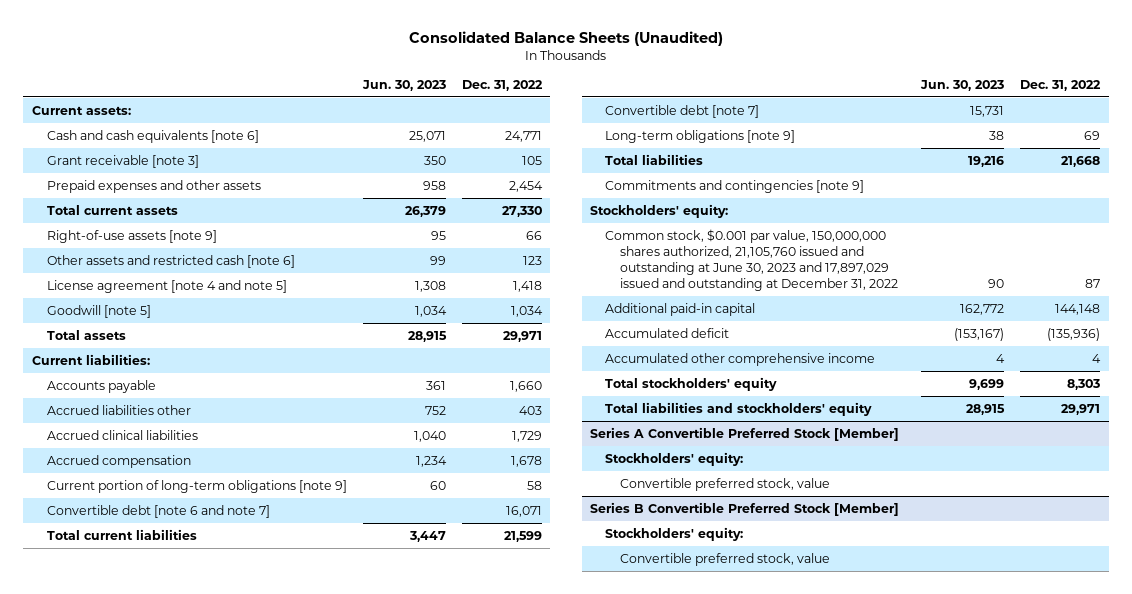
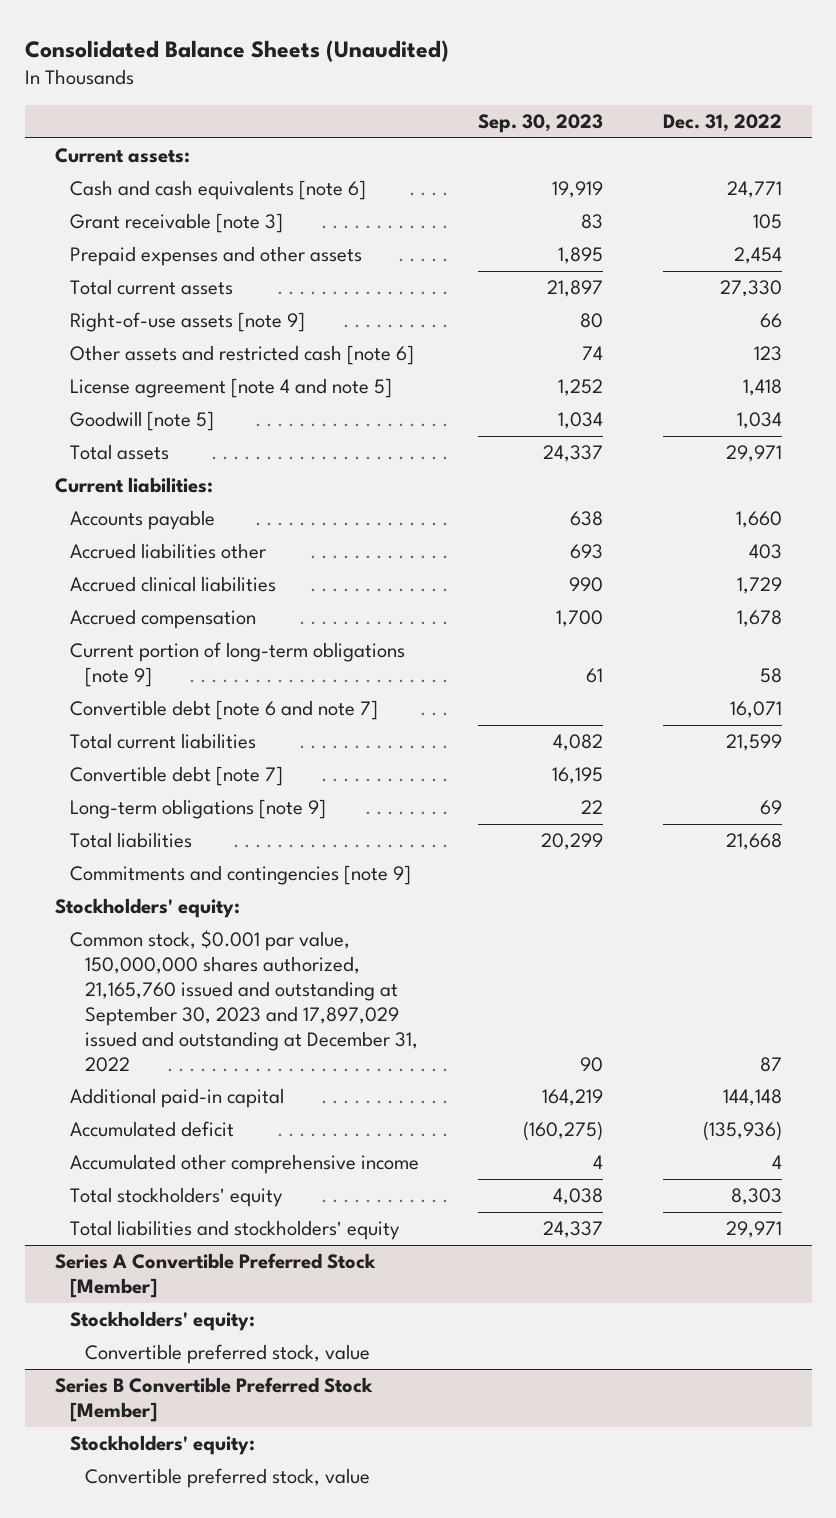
- | Jun. 30, 2023 | Dec. 31, 2022
+ | Sep. 30, 2023 | Dec. 31, 2022
- Common stock, $0.001 par value, 150,000,000 shares authorized, 21,105,760 issued and outstanding at June 30, 2023 and 17,897,029 issued and outstanding at December 31, 2022 | 90 | 87
+ Common stock, $0.001 par value, 150,000,000 shares authorized, 21,165,760 issued and outstanding at September 30, 2023 and 17,897,029 issued and outstanding at December 31, 2022 | 90 | 87

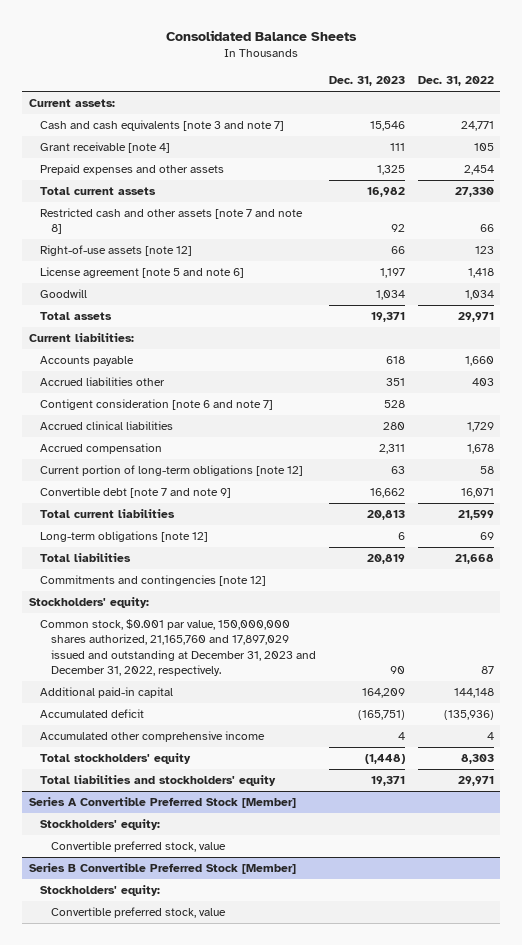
- Consolidated Balance Sheets (Unaudited)
+ Consolidated Balance Sheets
- | Sep. 30, 2023 | Dec. 31, 2022
+ | Dec. 31, 2023 | Dec. 31, 2022
- Cash and cash equivalents [note 6] | 19,919 | 24,771
- Grant receivable [note 3] | 83 | 105
+ Cash and cash equivalents [note 3 and note 7] | 15,546 | 24,771
+ Grant receivable [note 4] | 111 | 105
- Right-of-use assets [note 9] | 80 | 66
- Other assets and restricted cash [note 6] | 74 | 123
- License agreement [note 4 and note 5] | 1,252 | 1,418
- Goodwill [note 5] | 1,034 | 1,034
+ Restricted cash and other assets [note 7 and note 8] | 92 | 66
+ Right-of-use assets [note 12] | 66 | 123
+ License agreement [note 5 and note 6] | 1,197 | 1,418
+ Goodwill | 1,034 | 1,034
+ Contigent consideration [note 6 and note 7] | 528 |
- Current portion of long-term obligations [note 9] | 61 | 58
- Convertible debt [note 6 and note 7] | | 16,071
+ Current portion of long-term obligations [note 12] | 63 | 58
+ Convertible debt [note 7 and note 9] | 16,662 | 16,071
- Convertible debt [note 7] | 16,195 |
- Long-term obligations [note 9] | 22 | 69
+ Long-term obligations [note 12] | 6 | 69
- Commitments and contingencies [note 9]
+ Commitments and contingencies [note 12]
- Common stock, $0.001 par value, 150,000,000 shares authorized, 21,165,760 issued and outstanding at September 30, 2023 and 17,897,029 issued and outstanding at December 31, 2022 | 90 | 87
+ Common stock, $0.001 par value, 150,000,000 shares authorized, 21,165,760 and 17,897,029 issued and outstanding at December 31, 2023 and December 31, 2022, respectively. | 90 | 87

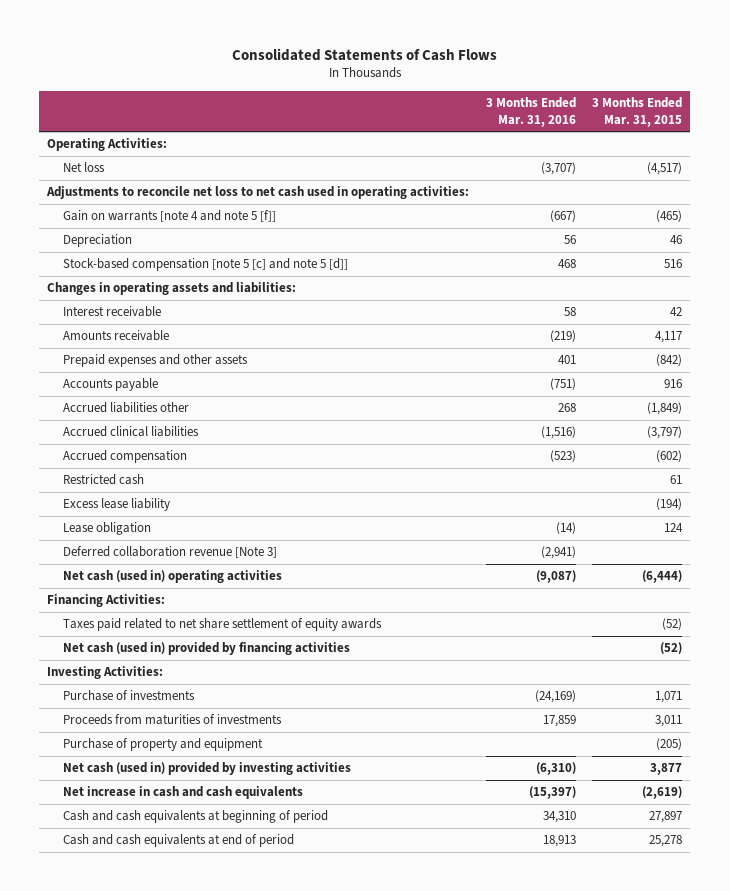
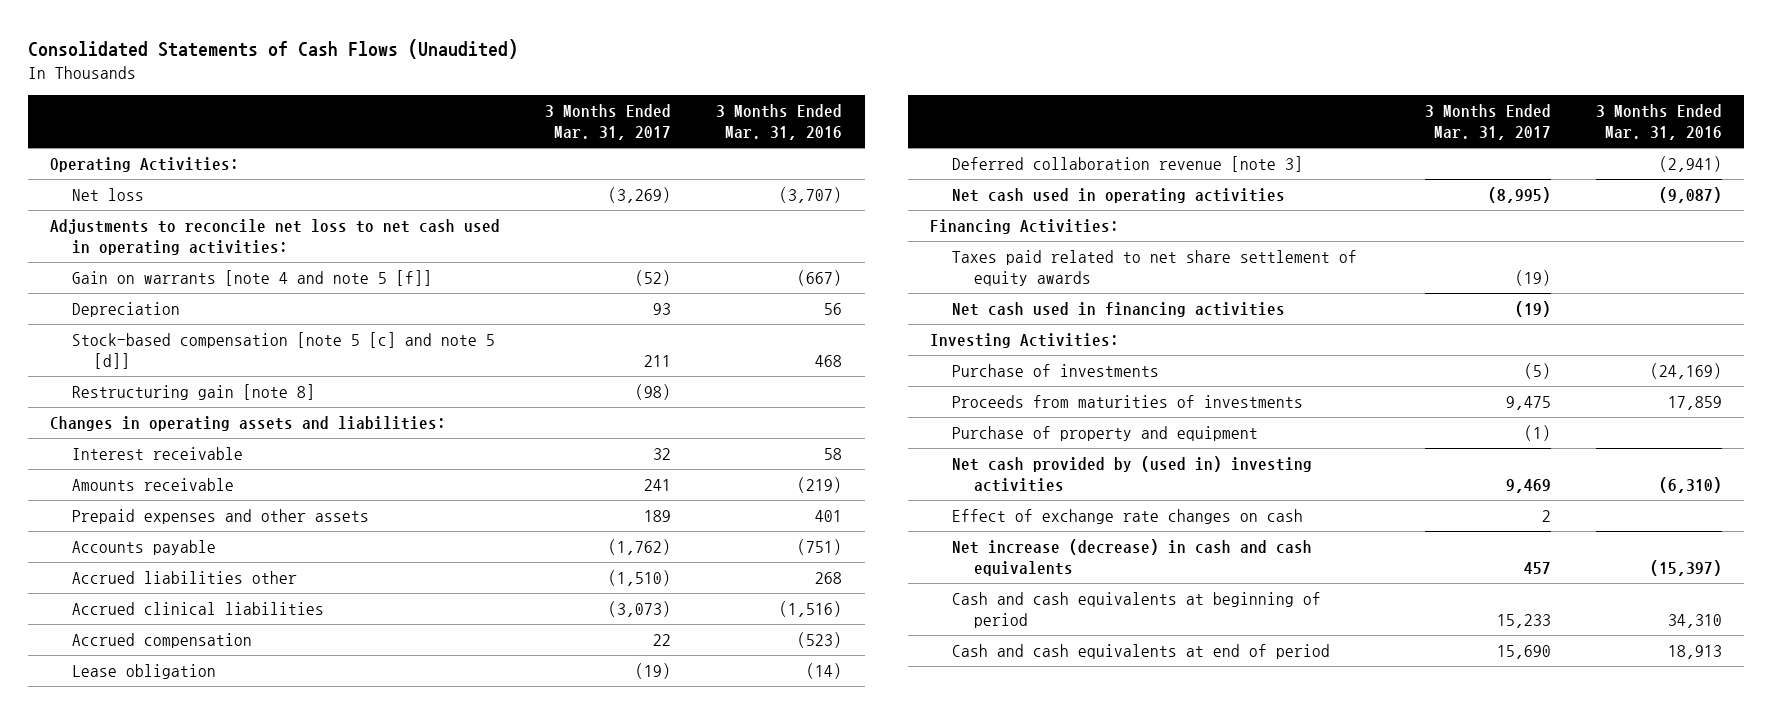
- Consolidated Statements of Cash Flows
+ Consolidated Statements of Cash Flows (Unaudited)
- | 3 Months Ended Mar. 31, 2016 | 3 Months Ended Mar. 31, 2015
+ | 3 Months Ended Mar. 31, 2017 | 3 Months Ended Mar. 31, 2016
+ Restructuring gain [note 8] | (98) |
- Restricted cash | | 61
- Excess lease liability | | (194)
- Deferred collaboration revenue [Note 3] | (2,941) |
- Net cash (used in) operating activities | (9,087) | (6,444)
+ Deferred collaboration revenue [note 3] | | (2,941)
+ Net cash used in operating activities | (8,995) | (9,087)
- Net cash (used in) provided by financing activities | | (52)
+ Net cash used in financing activities | (19) |
- Net cash (used in) provided by investing activities | (6,310) | 3,877
- Net increase in cash and cash equivalents | (15,397) | (2,619)
+ Net cash provided by (used in) investing activities | 9,469 | (6,310)
+ Effect of exchange rate changes on cash | 2 |
+ Net increase (decrease) in cash and cash equivalents | 457 | (15,397)

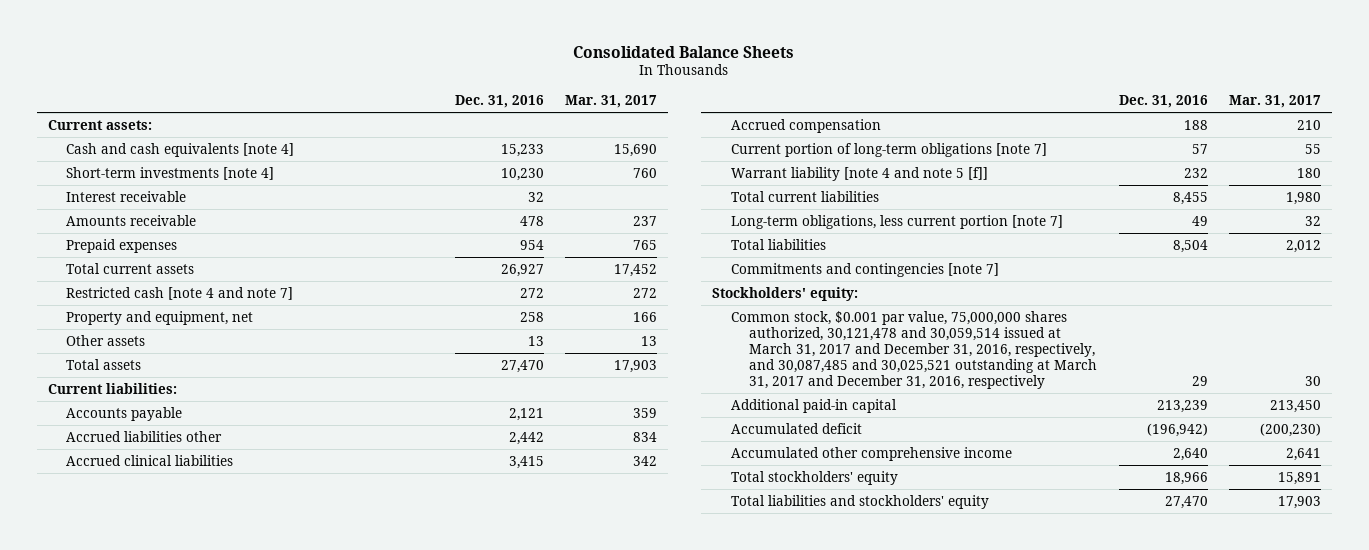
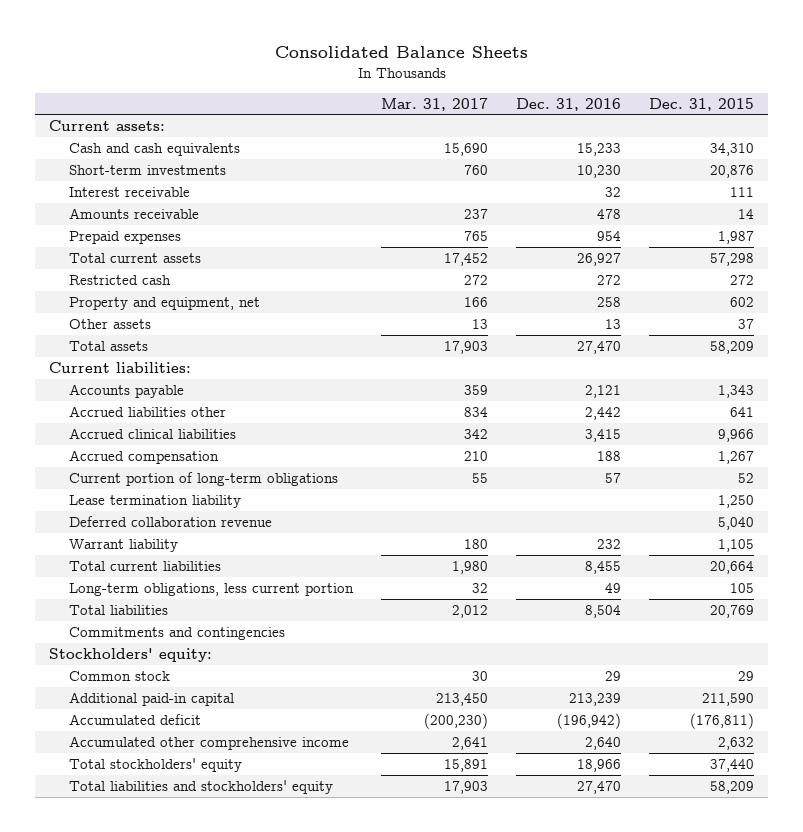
- | Dec. 31, 2016 | Mar. 31, 2017
+ | Mar. 31, 2017 | Dec. 31, 2016 | Dec. 31, 2015
- Cash and cash equivalents [note 4] | 15,233 | 15,690
- Short-term investments [note 4] | 10,230 | 760
+ Cash and cash equivalents | 15,690 | 15,233 | 34,310
+ Short-term investments | 760 | 10,230 | 20,876
- Restricted cash [note 4 and note 7] | 272 | 272
+ Restricted cash | 272 | 272 | 272
- Current portion of long-term obligations [note 7] | 57 | 55
- Warrant liability [note 4 and note 5 [f]] | 232 | 180
+ Current portion of long-term obligations | 55 | 57 | 52
+ Lease termination liability | | | 1,250
+ Deferred collaboration revenue | | | 5,040
+ Warrant liability | 180 | 232 | 1,105
- Long-term obligations, less current portion [note 7] | 49 | 32
+ Long-term obligations, less current portion | 32 | 49 | 105
- Commitments and contingencies [note 7]
+ Commitments and contingencies
- Common stock, $0.001 par value, 75,000,000 shares authorized, 30,121,478 and 30,059,514 issued at March 31, 2017 and December 31, 2016, respectively, and 30,087,485 and 30,025,521 outstanding at March 31, 2017 and December 31, 2016, respectively | 29 | 30
+ Common stock | 30 | 29 | 29

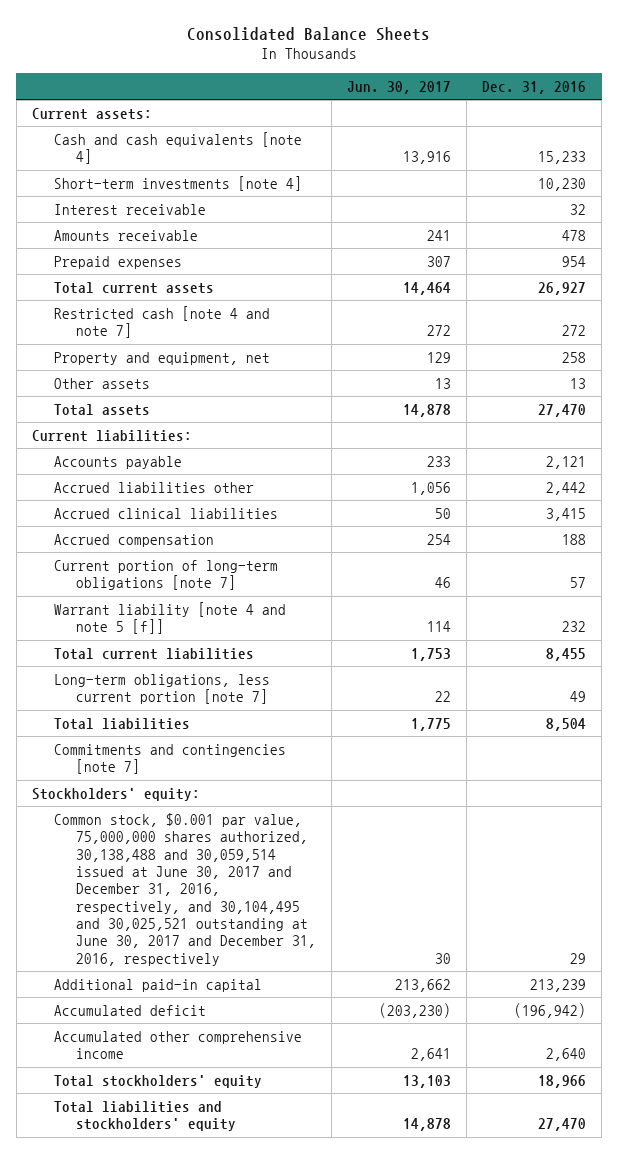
- | Mar. 31, 2017 | Dec. 31, 2016 | Dec. 31, 2015
+ | Jun. 30, 2017 | Dec. 31, 2016
- Cash and cash equivalents | 15,690 | 15,233 | 34,310
- Short-term investments | 760 | 10,230 | 20,876
+ Cash and cash equivalents [note 4] | 13,916 | 15,233
+ Short-term investments [note 4] | | 10,230
- Restricted cash | 272 | 272 | 272
+ Restricted cash [note 4 and note 7] | 272 | 272
- Current portion of long-term obligations | 55 | 57 | 52
- Lease termination liability | | | 1,250
- Deferred collaboration revenue | | | 5,040
- Warrant liability | 180 | 232 | 1,105
+ Current portion of long-term obligations [note 7] | 46 | 57
+ Warrant liability [note 4 and note 5 [f]] | 114 | 232
- Long-term obligations, less current portion | 32 | 49 | 105
+ Long-term obligations, less current portion [note 7] | 22 | 49
- Commitments and contingencies
+ Commitments and contingencies [note 7]
- Common stock | 30 | 29 | 29
+ Common stock, $0.001 par value, 75,000,000 shares authorized, 30,138,488 and 30,059,514 issued at June 30, 2017 and December 31, 2016, respectively, and 30,104,495 and 30,025,521 outstanding at June 30, 2017 and December 31, 2016, respectively | 30 | 29

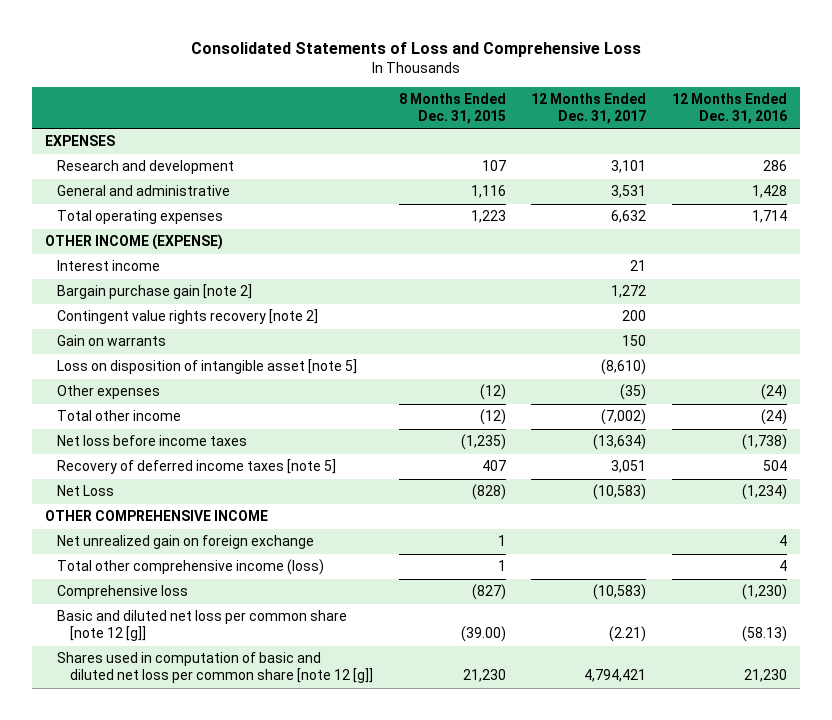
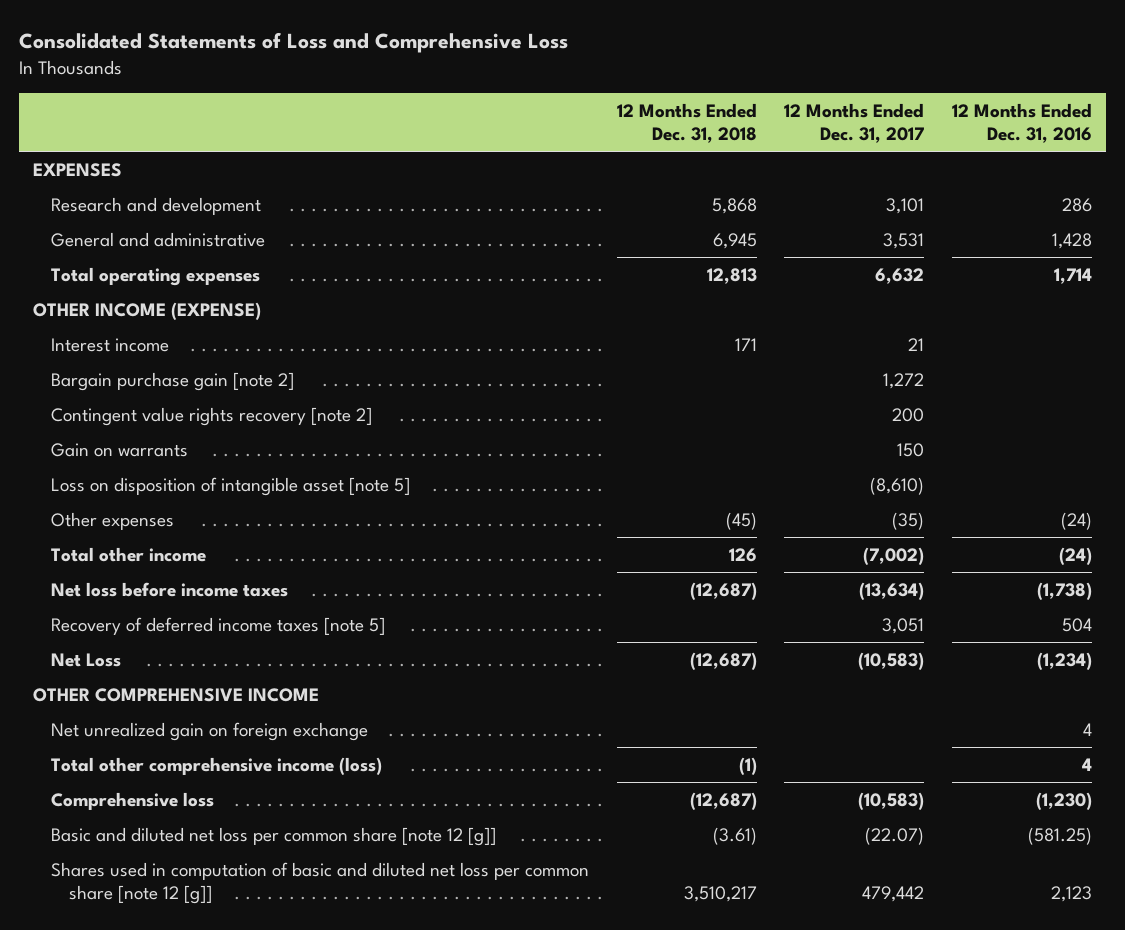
- | 8 Months Ended Dec. 31, 2015 | 12 Months Ended Dec. 31, 2017 | 12 Months Ended Dec. 31, 2016
+ | 12 Months Ended Dec. 31, 2018 | 12 Months Ended Dec. 31, 2017 | 12 Months Ended Dec. 31, 2016
- Basic and diluted net loss per common share [note 12 [g]] | (39.00) | (2.21) | (58.13)
- Shares used in computation of basic and diluted net loss per common share [note 12 [g]] | 21,230 | 4,794,421 | 21,230
+ Basic and diluted net loss per common share [note 12 [g]] | (3.61) | (22.07) | (581.25)
+ Shares used in computation of basic and diluted net loss per common share [note 12 [g]] | 3,510,217 | 479,442 | 2,123

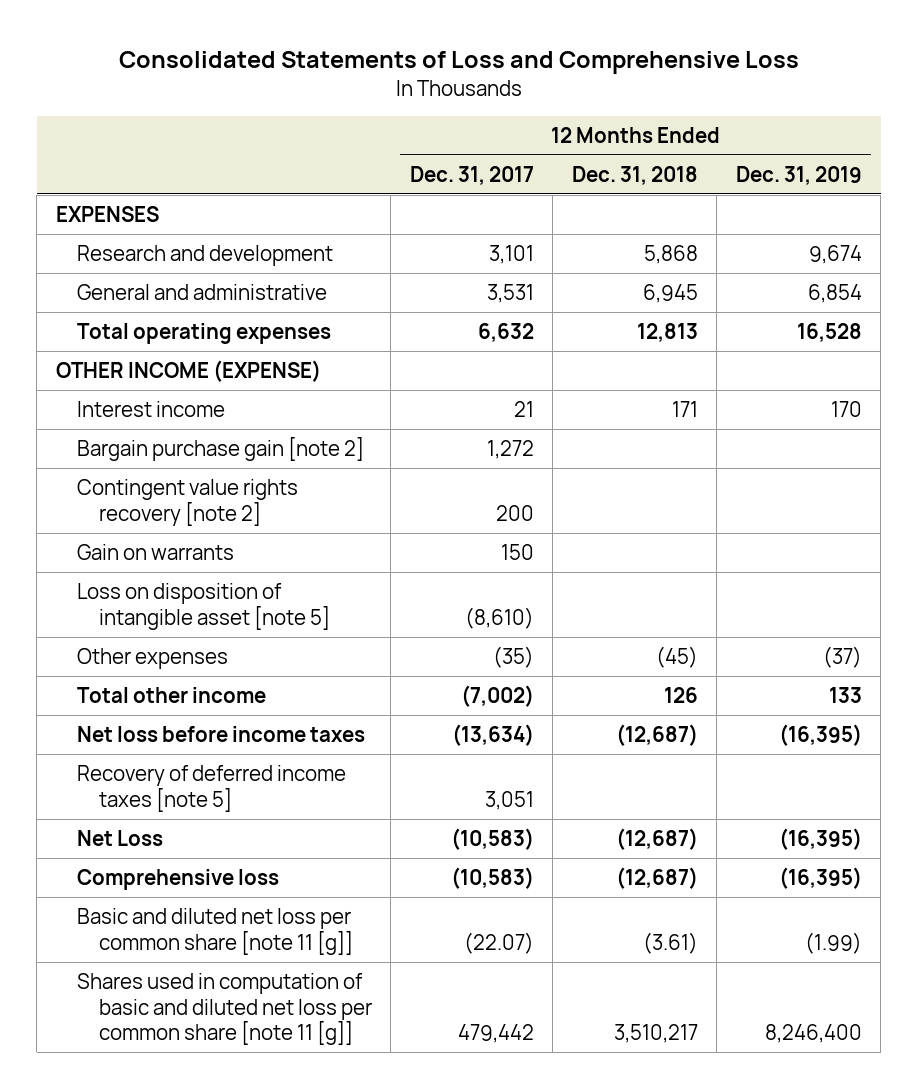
- | 12 Months Ended Dec. 31, 2018 | 12 Months Ended Dec. 31, 2017 | 12 Months Ended Dec. 31, 2016
+ | 12 Months Ended Dec. 31, 2017 | 12 Months Ended Dec. 31, 2018 | 12 Months Ended Dec. 31, 2019
- OTHER COMPREHENSIVE INCOME
- Net unrealized gain on foreign exchange | | | 4
- Total other comprehensive income (loss) | (1) | | 4
- Basic and diluted net loss per common share [note 12 [g]] | (3.61) | (22.07) | (581.25)
- Shares used in computation of basic and diluted net loss per common share [note 12 [g]] | 3,510,217 | 479,442 | 2,123
+ Basic and diluted net loss per common share [note 11 [g]] | (22.07) | (3.61) | (1.99)
+ Shares used in computation of basic and diluted net loss per common share [note 11 [g]] | 479,442 | 3,510,217 | 8,246,400

